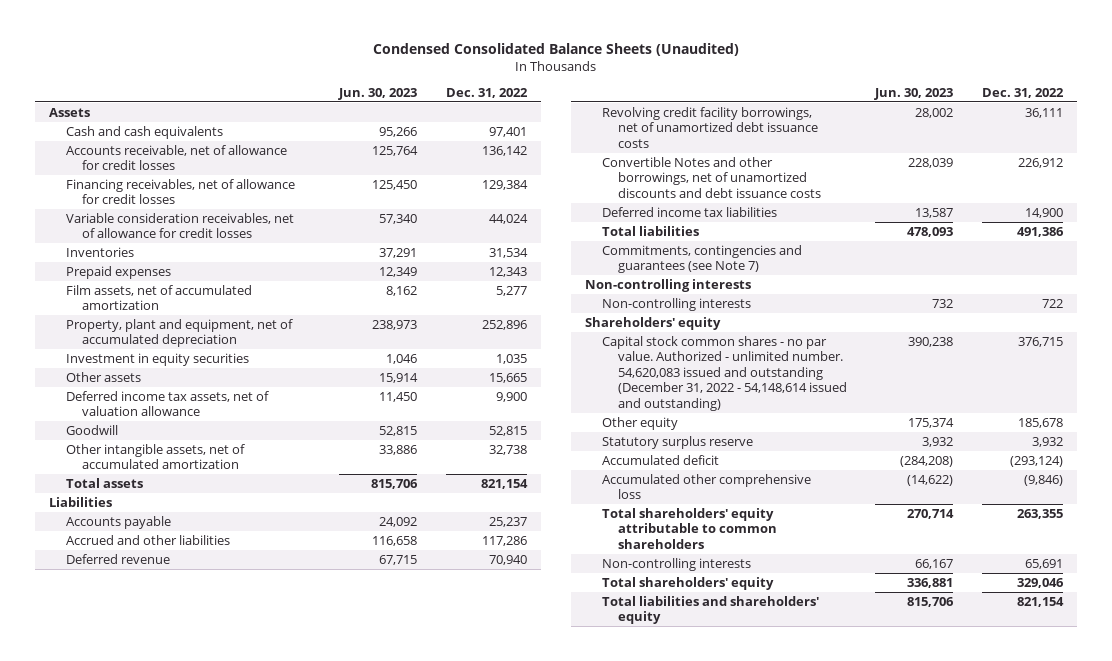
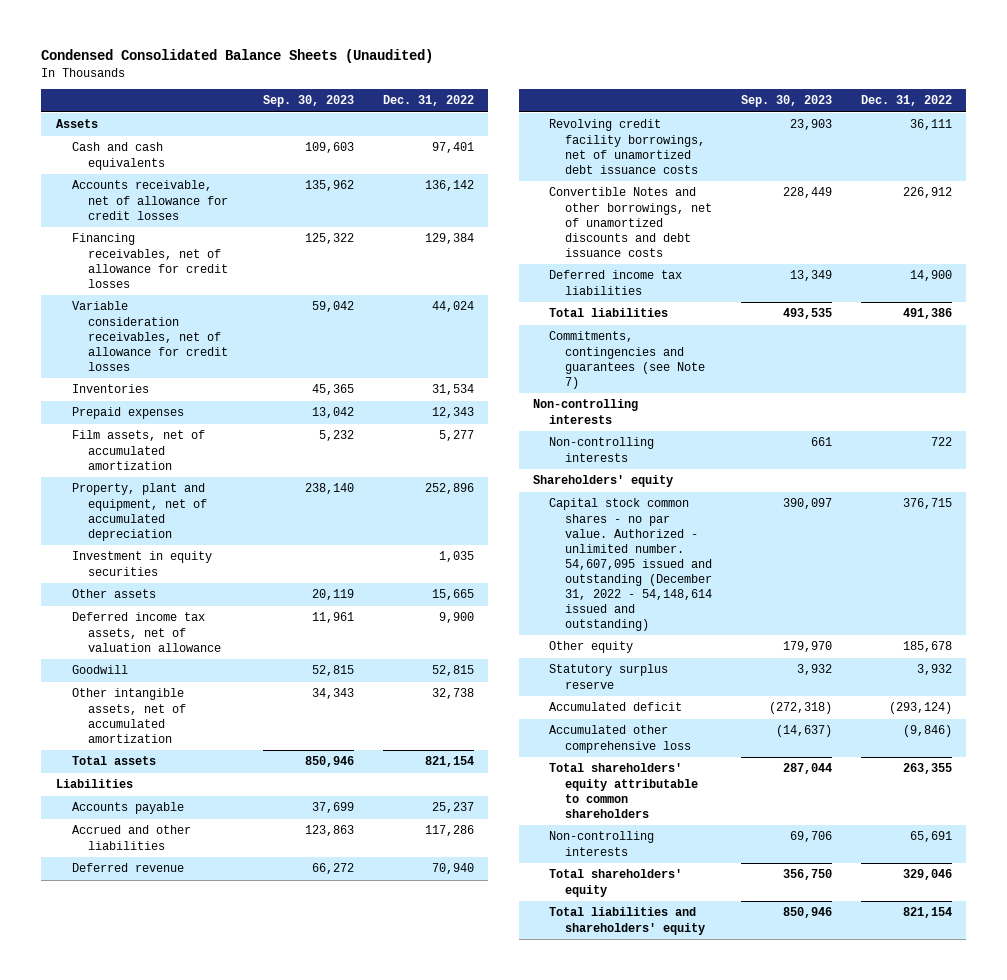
- | Jun. 30, 2023 | Dec. 31, 2022
+ | Sep. 30, 2023 | Dec. 31, 2022
- Capital stock common shares - no par value. Authorized - unlimited number. 54,620,083 issued and outstanding (December 31, 2022 - 54,148,614 issued and outstanding) | 390,238 | 376,715
+ Capital stock common shares - no par value. Authorized - unlimited number. 54,607,095 issued and outstanding (December 31, 2022 - 54,148,614 issued and outstanding) | 390,097 | 376,715

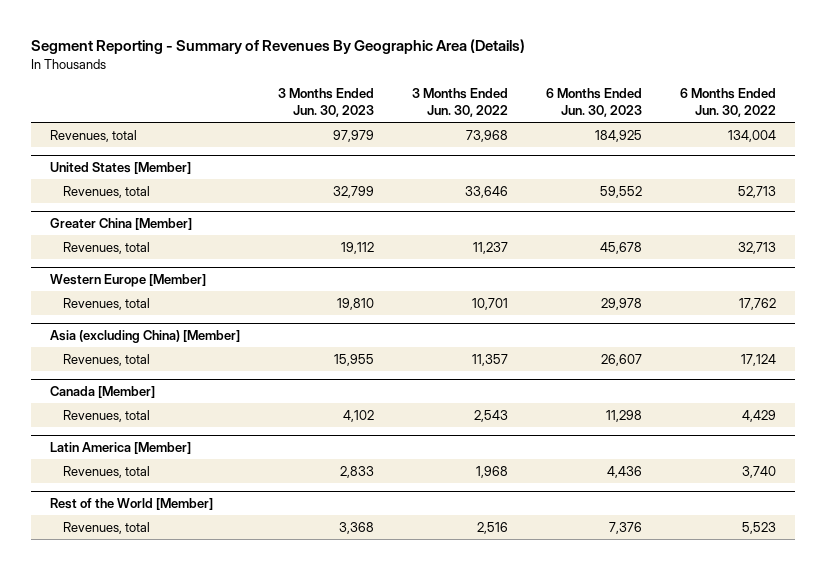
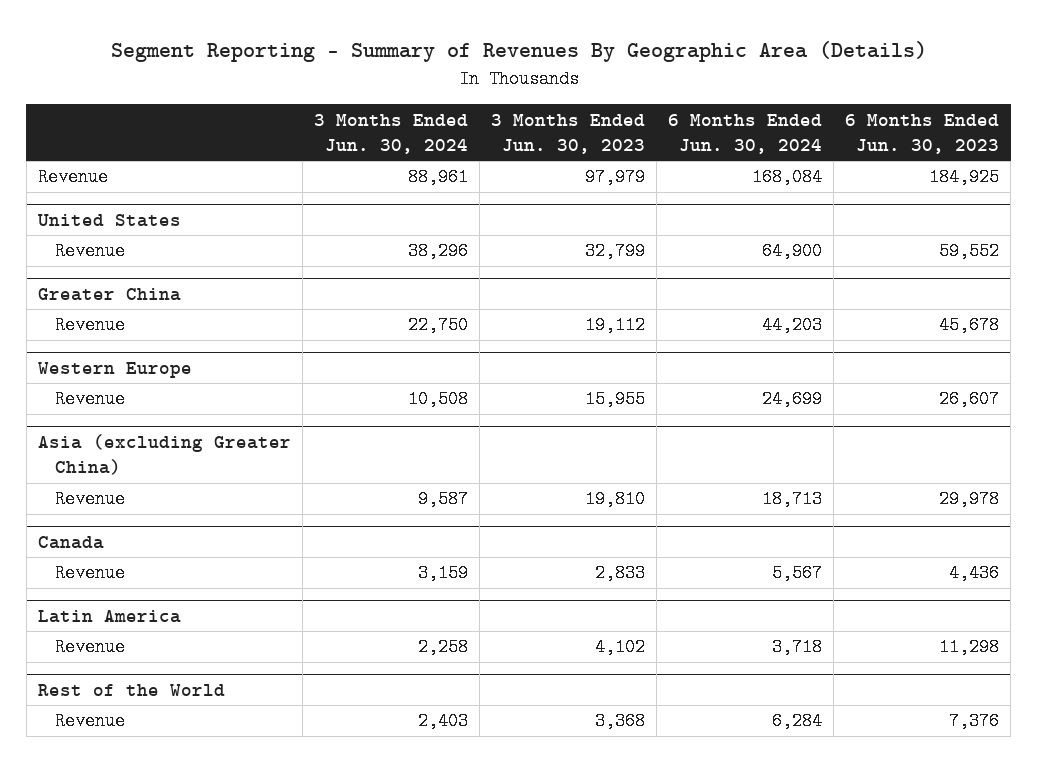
- | 3 Months Ended Jun. 30, 2023 | 3 Months Ended Jun. 30, 2022 | 6 Months Ended Jun. 30, 2023 | 6 Months Ended Jun. 30, 2022
+ | 3 Months Ended Jun. 30, 2024 | 3 Months Ended Jun. 30, 2023 | 6 Months Ended Jun. 30, 2024 | 6 Months Ended Jun. 30, 2023
- Revenues, total | 97,979 | 73,968 | 184,925 | 134,004
- United States [Member]
- Revenues, total | 32,799 | 33,646 | 59,552 | 52,713
- Greater China [Member]
- Revenues, total | 19,112 | 11,237 | 45,678 | 32,713
- Western Europe [Member]
- Revenues, total | 19,810 | 10,701 | 29,978 | 17,762
- Asia (excluding China) [Member]
- Revenues, total | 15,955 | 11,357 | 26,607 | 17,124
- Canada [Member]
- Revenues, total | 4,102 | 2,543 | 11,298 | 4,429
- Latin America [Member]
- Revenues, total | 2,833 | 1,968 | 4,436 | 3,740
- Rest of the World [Member]
- Revenues, total | 3,368 | 2,516 | 7,376 | 5,523
+ Revenue | 88,961 | 97,979 | 168,084 | 184,925
+ United States
+ Revenue | 38,296 | 32,799 | 64,900 | 59,552
+ Greater China
+ Revenue | 22,750 | 19,112 | 44,203 | 45,678
+ Western Europe
+ Revenue | 10,508 | 15,955 | 24,699 | 26,607
+ Asia (excluding Greater China)
+ Revenue | 9,587 | 19,810 | 18,713 | 29,978
+ Canada
+ Revenue | 3,159 | 2,833 | 5,567 | 4,436
+ Latin America
+ Revenue | 2,258 | 4,102 | 3,718 | 11,298
+ Rest of the World
+ Revenue | 2,403 | 3,368 | 6,284 | 7,376

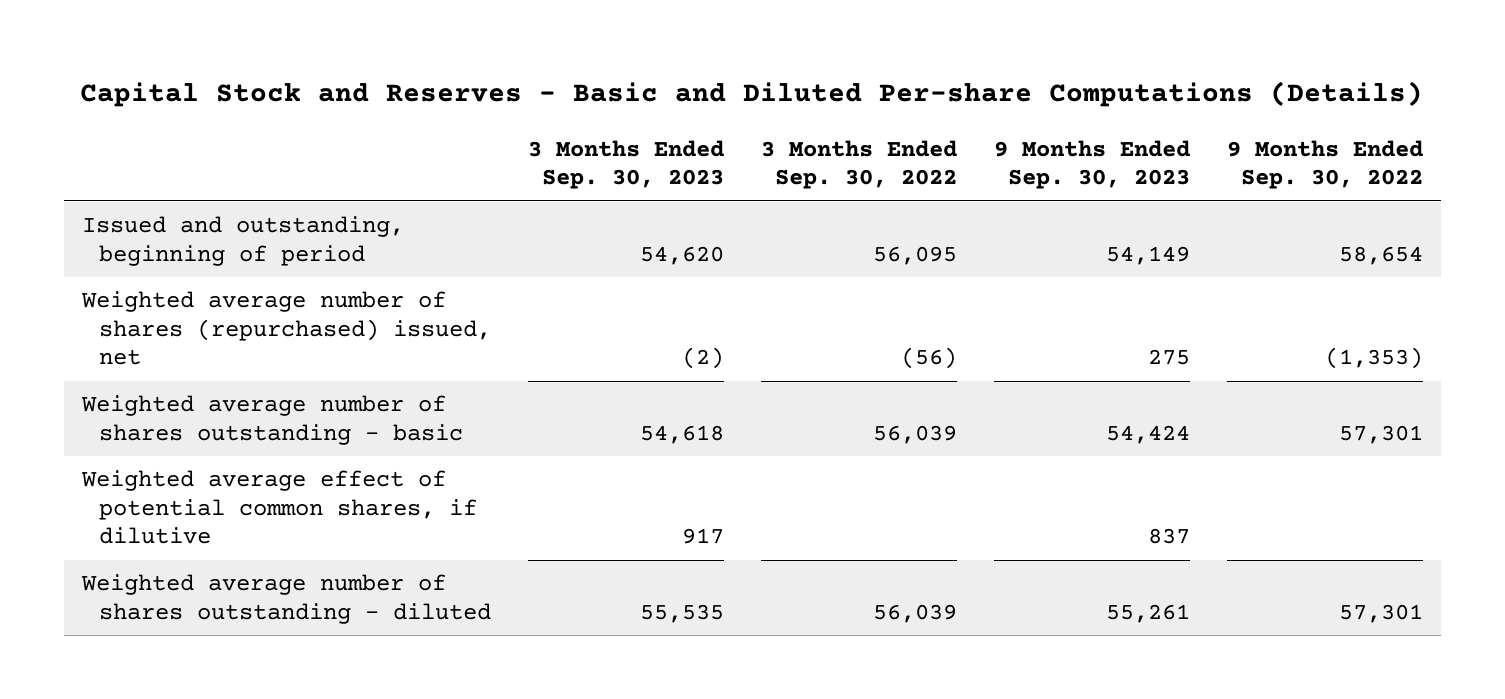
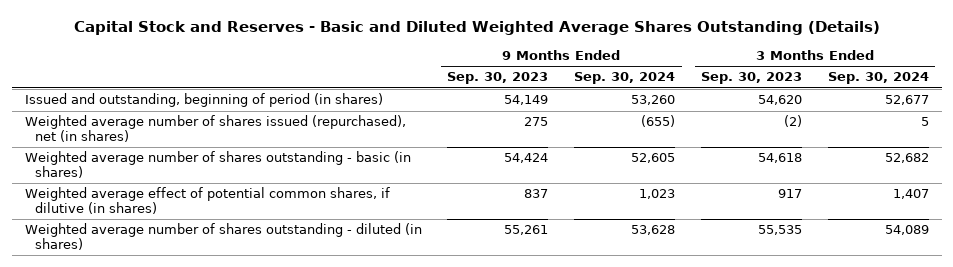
- Capital Stock and Reserves - Basic and Diluted Per-share Computations (Details)
+ Capital Stock and Reserves - Basic and Diluted Weighted Average Shares Outstanding (Details)
- | 3 Months Ended Sep. 30, 2023 | 3 Months Ended Sep. 30, 2022 | 9 Months Ended Sep. 30, 2023 | 9 Months Ended Sep. 30, 2022
+ | 9 Months Ended Sep. 30, 2023 | 9 Months Ended Sep. 30, 2024 | 3 Months Ended Sep. 30, 2023 | 3 Months Ended Sep. 30, 2024
- Issued and outstanding, beginning of period | 54,620 | 56,095 | 54,149 | 58,654
- Weighted average number of shares (repurchased) issued, net | (2) | (56) | 275 | (1,353)
- Weighted average number of shares outstanding - basic | 54,618 | 56,039 | 54,424 | 57,301
- Weighted average effect of potential common shares, if dilutive | 917 | | 837 |
- Weighted average number of shares outstanding - diluted | 55,535 | 56,039 | 55,261 | 57,301
+ Issued and outstanding, beginning of period (in shares) | 54,149 | 53,260 | 54,620 | 52,677
+ Weighted average number of shares issued (repurchased), net (in shares) | 275 | (655) | (2) | 5
+ Weighted average number of shares outstanding - basic (in shares) | 54,424 | 52,605 | 54,618 | 52,682
+ Weighted average effect of potential common shares, if dilutive (in shares) | 837 | 1,023 | 917 | 1,407
+ Weighted average number of shares outstanding - diluted (in shares) | 55,261 | 53,628 | 55,535 | 54,089

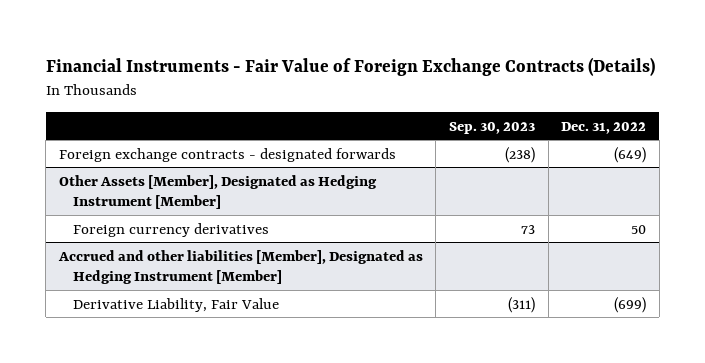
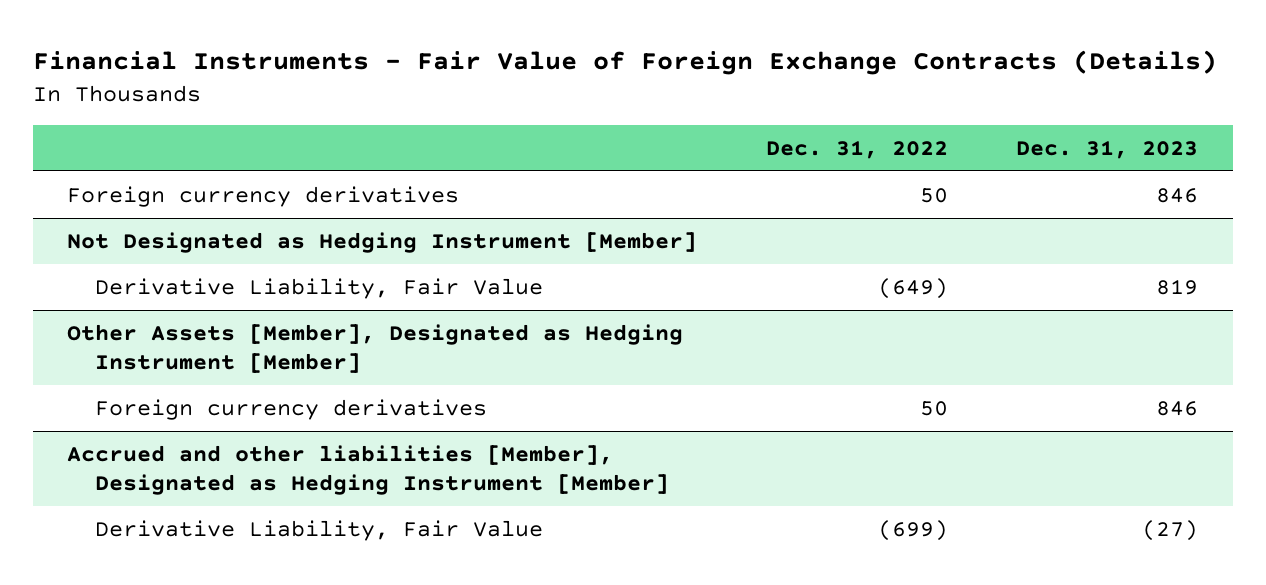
- | Sep. 30, 2023 | Dec. 31, 2022
+ | Dec. 31, 2022 | Dec. 31, 2023
- Foreign exchange contracts - designated forwards | (238) | (649)
+ Foreign currency derivatives | 50 | 846
+ Not Designated as Hedging Instrument [Member]
+ Derivative Liability, Fair Value | (649) | 819

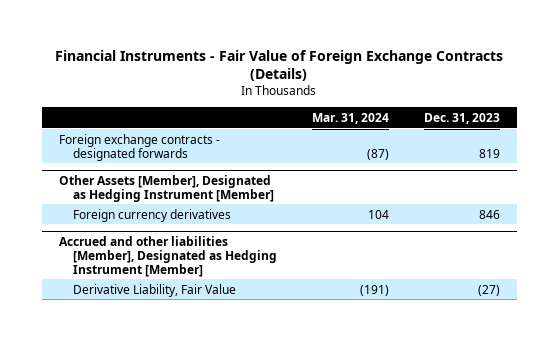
- | Dec. 31, 2022 | Dec. 31, 2023
+ | Mar. 31, 2024 | Dec. 31, 2023
- Foreign currency derivatives | 50 | 846
- Not Designated as Hedging Instrument [Member]
- Derivative Liability, Fair Value | (649) | 819
+ Foreign exchange contracts - designated forwards | (87) | 819

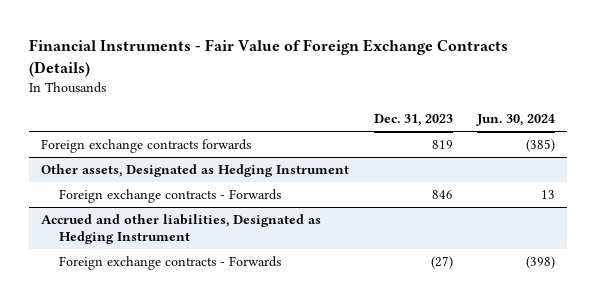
- | Mar. 31, 2024 | Dec. 31, 2023
+ | Dec. 31, 2023 | Jun. 30, 2024
- Foreign exchange contracts - designated forwards | (87) | 819
- Other Assets [Member], Designated as Hedging Instrument [Member]
- Foreign currency derivatives | 104 | 846
- Accrued and other liabilities [Member], Designated as Hedging Instrument [Member]
- Derivative Liability, Fair Value | (191) | (27)
+ Foreign exchange contracts forwards | 819 | (385)
+ Other assets, Designated as Hedging Instrument
+ Foreign exchange contracts - Forwards | 846 | 13
+ Accrued and other liabilities, Designated as Hedging Instrument
+ Foreign exchange contracts - Forwards | (27) | (398)

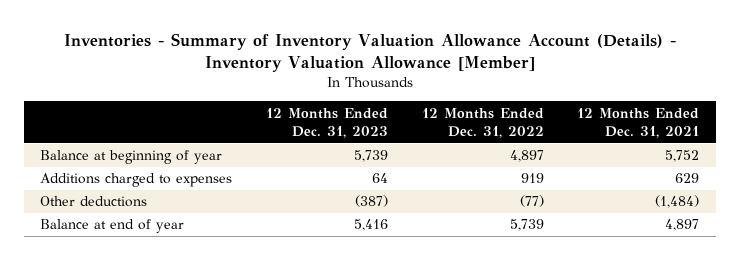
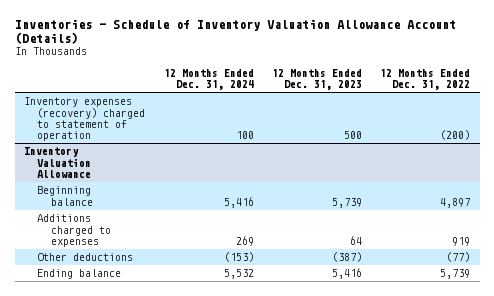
- Inventories - Summary of Inventory Valuation Allowance Account (Details) - Inventory Valuation Allowance [Member]
+ Inventories - Schedule of Inventory Valuation Allowance Account (Details)
- | 12 Months Ended Dec. 31, 2023 | 12 Months Ended Dec. 31, 2022 | 12 Months Ended Dec. 31, 2021
+ | 12 Months Ended Dec. 31, 2024 | 12 Months Ended Dec. 31, 2023 | 12 Months Ended Dec. 31, 2022
- Balance at beginning of year | 5,739 | 4,897 | 5,752
+ Inventory expenses (recovery) charged to statement of operation | 100 | 500 | (200)
+ Inventory Valuation Allowance
+ Beginning balance | 5,416 | 5,739 | 4,897
- Balance at end of year | 5,416 | 5,739 | 4,897
+ Ending balance | 5,532 | 5,416 | 5,739

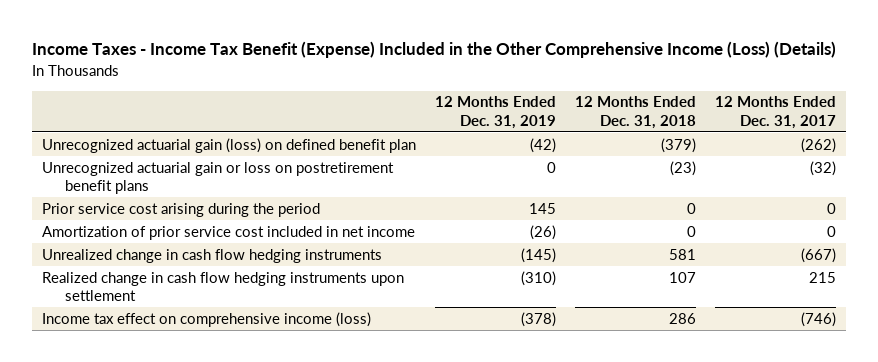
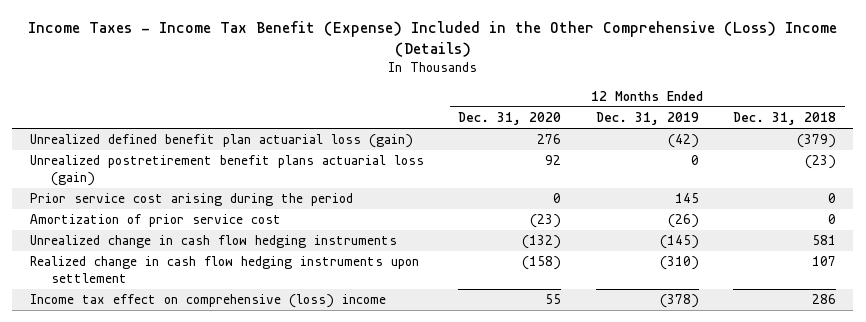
- Income Taxes - Income Tax Benefit (Expense) Included in the Other Comprehensive Income (Loss) (Details)
+ Income Taxes - Income Tax Benefit (Expense) Included in the Other Comprehensive (Loss) Income (Details)
- | 12 Months Ended Dec. 31, 2019 | 12 Months Ended Dec. 31, 2018 | 12 Months Ended Dec. 31, 2017
+ | 12 Months Ended Dec. 31, 2020 | 12 Months Ended Dec. 31, 2019 | 12 Months Ended Dec. 31, 2018
- Unrecognized actuarial gain (loss) on defined benefit plan | (42) | (379) | (262)
- Unrecognized actuarial gain or loss on postretirement benefit plans | 0 | (23) | (32)
+ Unrealized defined benefit plan actuarial loss (gain) | 276 | (42) | (379)
+ Unrealized postretirement benefit plans actuarial loss (gain) | 92 | 0 | (23)
- Amortization of prior service cost included in net income | (26) | 0 | 0
+ Amortization of prior service cost | (23) | (26) | 0
- Income tax effect on comprehensive income (loss) | (378) | 286 | (746)
+ Income tax effect on comprehensive (loss) income | 55 | (378) | 286

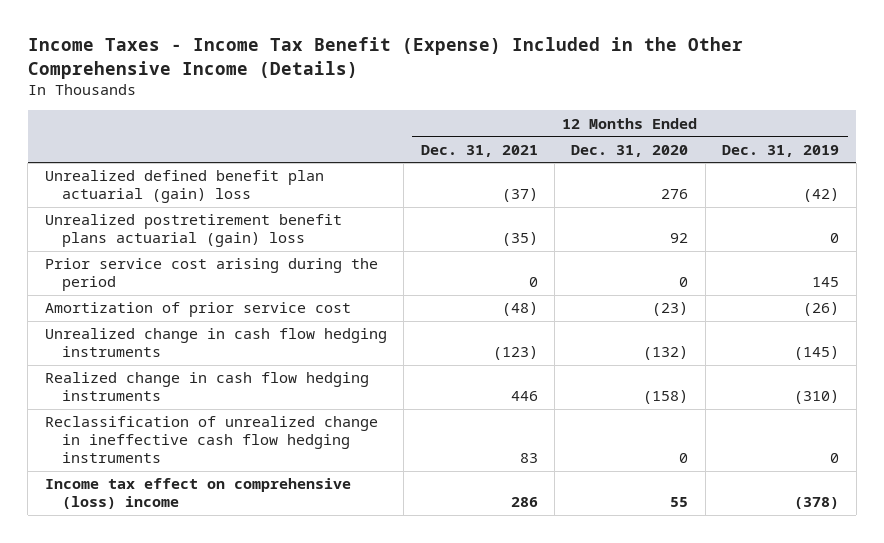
- Income Taxes - Income Tax Benefit (Expense) Included in the Other Comprehensive (Loss) Income (Details)
+ Income Taxes - Income Tax Benefit (Expense) Included in the Other Comprehensive Income (Details)
- | 12 Months Ended Dec. 31, 2020 | 12 Months Ended Dec. 31, 2019 | 12 Months Ended Dec. 31, 2018
+ | 12 Months Ended Dec. 31, 2021 | 12 Months Ended Dec. 31, 2020 | 12 Months Ended Dec. 31, 2019
- Unrealized defined benefit plan actuarial loss (gain) | 276 | (42) | (379)
- Unrealized postretirement benefit plans actuarial loss (gain) | 92 | 0 | (23)
+ Unrealized defined benefit plan actuarial (gain) loss | (37) | 276 | (42)
+ Unrealized postretirement benefit plans actuarial (gain) loss | (35) | 92 | 0
- Realized change in cash flow hedging instruments upon settlement | (158) | (310) | 107
+ Realized change in cash flow hedging instruments | 446 | (158) | (310)
+ Reclassification of unrealized change in ineffective cash flow hedging instruments | 83 | 0 | 0

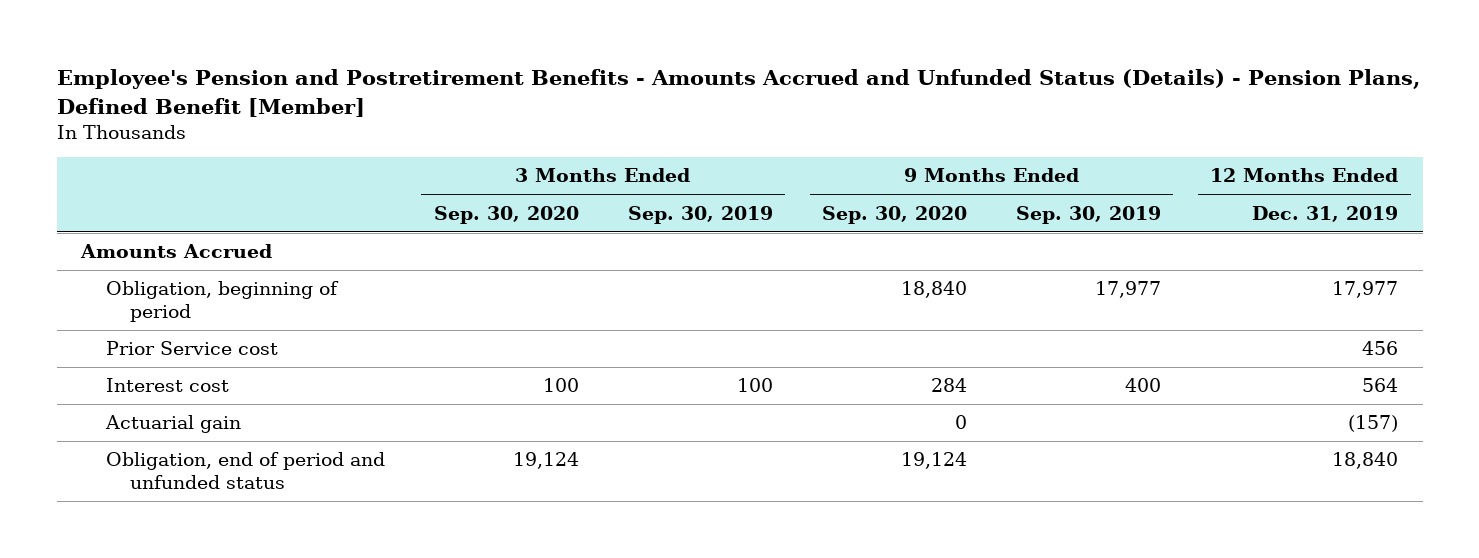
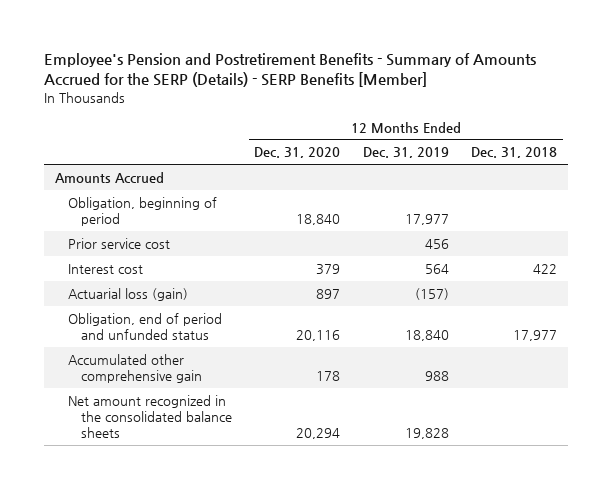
- Employee's Pension and Postretirement Benefits - Amounts Accrued and Unfunded Status (Details) - Pension Plans, Defined Benefit [Member]
+ Employee's Pension and Postretirement Benefits - Summary of Amounts Accrued for the SERP (Details) - SERP Benefits [Member]
- | 3 Months Ended Sep. 30, 2020 | 3 Months Ended Sep. 30, 2019 | 9 Months Ended Sep. 30, 2020 | 9 Months Ended Sep. 30, 2019 | 12 Months Ended Dec. 31, 2019
+ | 12 Months Ended Dec. 31, 2020 | 12 Months Ended Dec. 31, 2019 | 12 Months Ended Dec. 31, 2018
- Prior Service cost | | | | | 456
+ Prior service cost | | 456 |
- Actuarial gain | | | 0 | | (157)
+ Actuarial loss (gain) | 897 | (157) |
+ Accumulated other comprehensive gain | 178 | 988 |
+ Net amount recognized in the consolidated balance sheets | 20,294 | 19,828 |

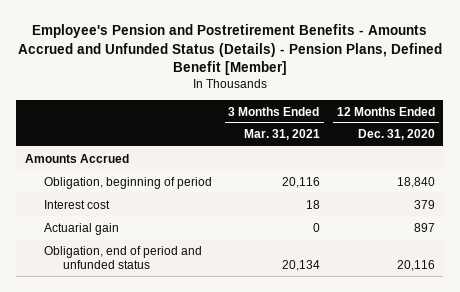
- Employee's Pension and Postretirement Benefits - Summary of Amounts Accrued for the SERP (Details) - SERP Benefits [Member]
+ Employee's Pension and Postretirement Benefits - Amounts Accrued and Unfunded Status (Details) - Pension Plans, Defined Benefit [Member]
- | 12 Months Ended Dec. 31, 2020 | 12 Months Ended Dec. 31, 2019 | 12 Months Ended Dec. 31, 2018
+ | 3 Months Ended Mar. 31, 2021 | 12 Months Ended Dec. 31, 2020
- Prior service cost | | 456 |
- Actuarial loss (gain) | 897 | (157) |
+ Actuarial gain | 0 | 897
- Accumulated other comprehensive gain | 178 | 988 |
- Net amount recognized in the consolidated balance sheets | 20,294 | 19,828 |

